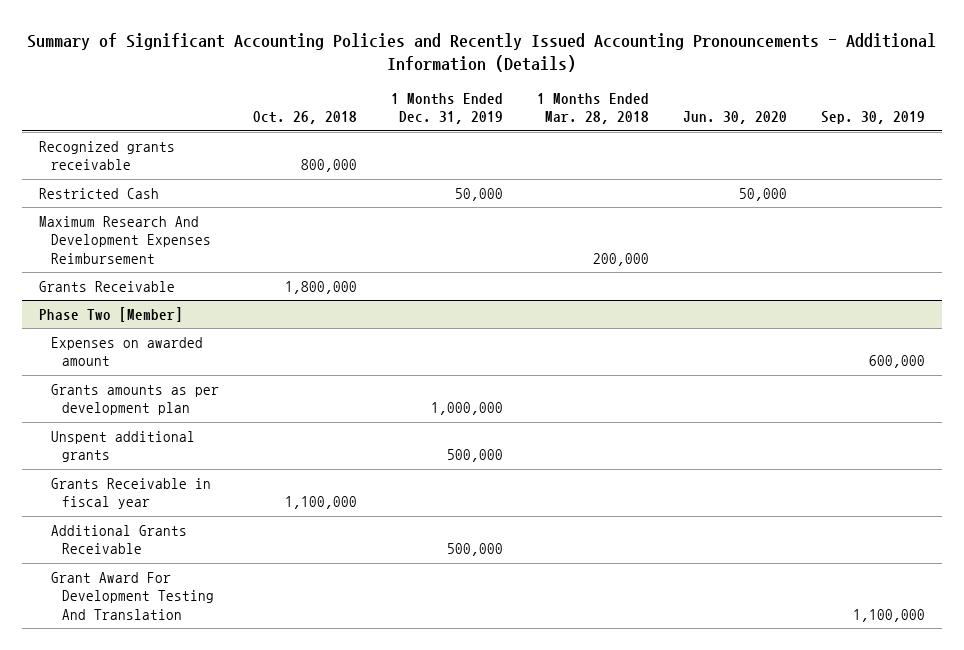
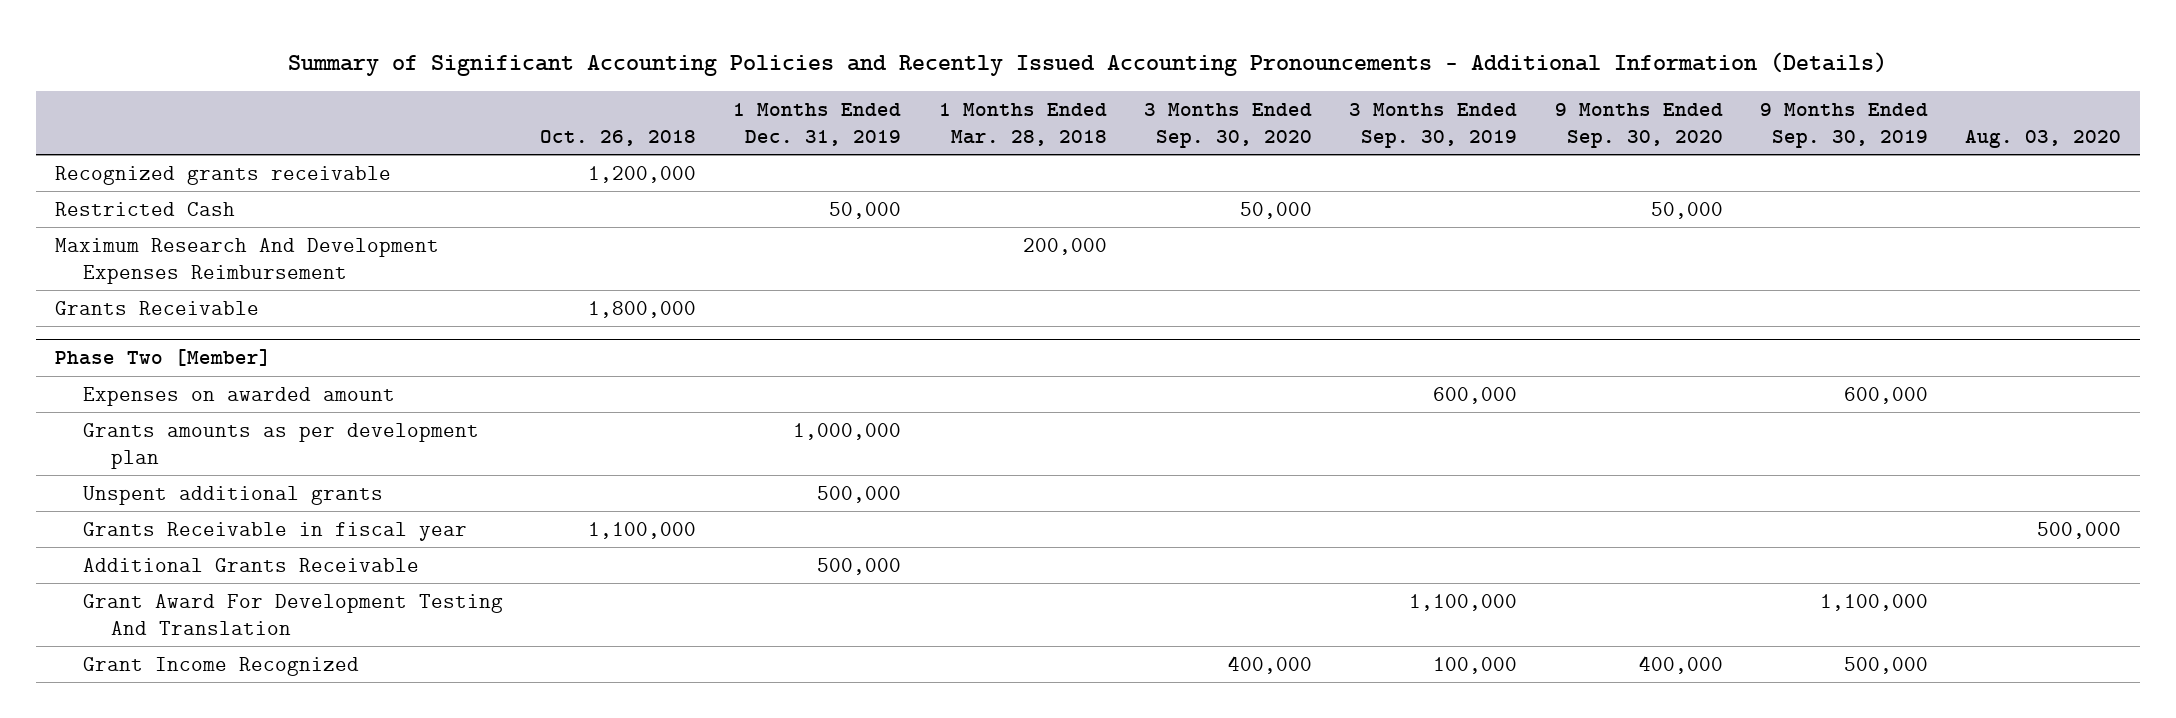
- | Oct. 26, 2018 | 1 Months Ended Dec. 31, 2019 | 1 Months Ended Mar. 28, 2018 | Jun. 30, 2020 | Sep. 30, 2019
+ | Oct. 26, 2018 | 1 Months Ended Dec. 31, 2019 | 1 Months Ended Mar. 28, 2018 | 3 Months Ended Sep. 30, 2020 | 3 Months Ended Sep. 30, 2019 | 9 Months Ended Sep. 30, 2020 | 9 Months Ended Sep. 30, 2019 | Aug. 03, 2020
- Recognized grants receivable | 800,000 | | | |
+ Recognized grants receivable | 1,200,000 | | | | | | |
@ Phase Two [Member]
+ Grant Income Recognized | | | | 400,000 | 100,000 | 400,000 | 500,000 |

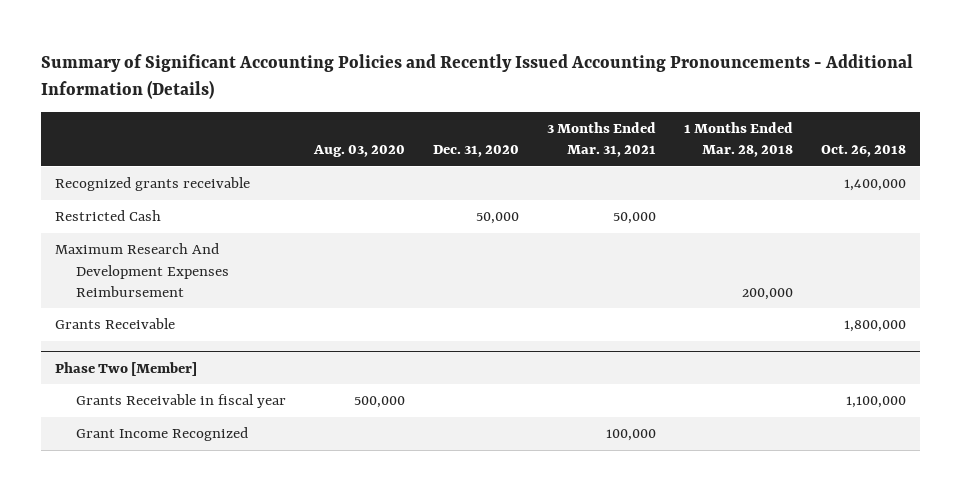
- | Oct. 26, 2018 | 1 Months Ended Dec. 31, 2019 | 1 Months Ended Mar. 28, 2018 | 3 Months Ended Sep. 30, 2020 | 3 Months Ended Sep. 30, 2019 | 9 Months Ended Sep. 30, 2020 | 9 Months Ended Sep. 30, 2019 | Aug. 03, 2020
+ | Aug. 03, 2020 | Dec. 31, 2020 | 3 Months Ended Mar. 31, 2021 | 1 Months Ended Mar. 28, 2018 | Oct. 26, 2018
- Recognized grants receivable | 1,200,000 | | | | | | |
+ Recognized grants receivable | | | | | 1,400,000
@ Phase Two [Member]
- Expenses on awarded amount | | | | | 600,000 | | 600,000 |
- Grants amounts as per development plan | | 1,000,000 | | | | | |
- Unspent additional grants | | 500,000 | | | | | |
- Additional Grants Receivable | | 500,000 | | | | | |
- Grant Award For Development Testing And Translation | | | | | 1,100,000 | | 1,100,000 |

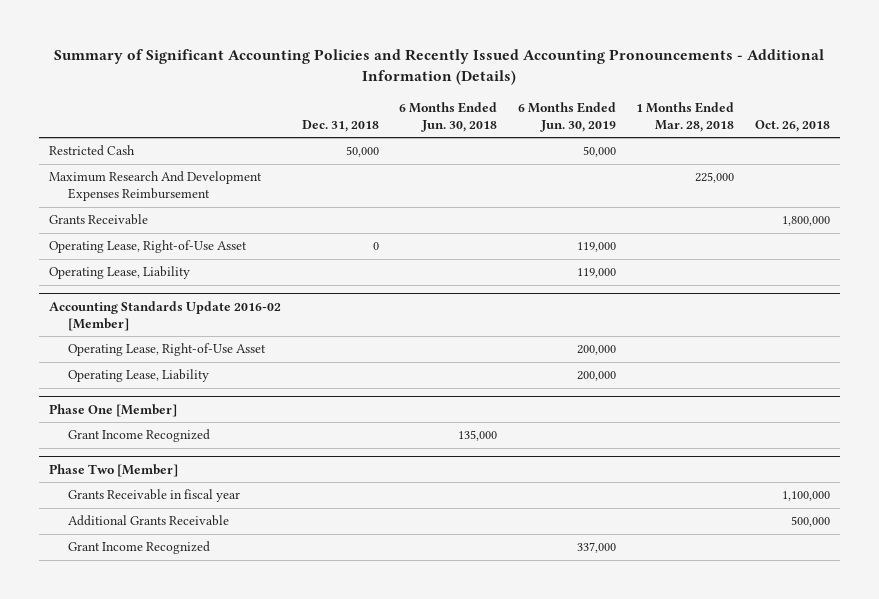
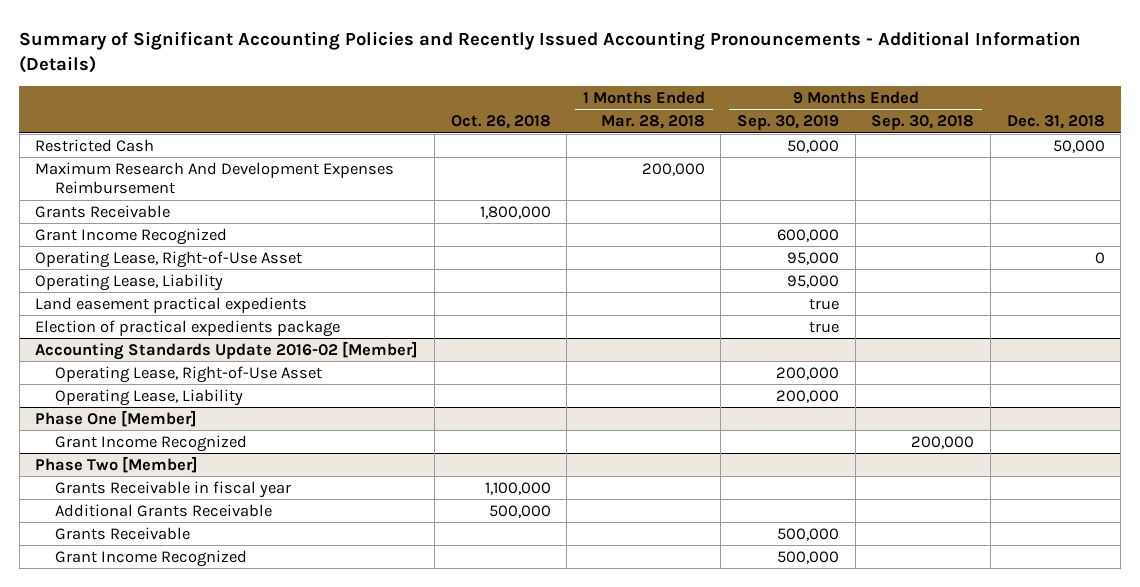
- | Dec. 31, 2018 | 6 Months Ended Jun. 30, 2018 | 6 Months Ended Jun. 30, 2019 | 1 Months Ended Mar. 28, 2018 | Oct. 26, 2018
+ | Oct. 26, 2018 | 1 Months Ended Mar. 28, 2018 | 9 Months Ended Sep. 30, 2019 | 9 Months Ended Sep. 30, 2018 | Dec. 31, 2018
- Maximum Research And Development Expenses Reimbursement | | | | 225,000 |
+ Maximum Research And Development Expenses Reimbursement | | 200,000 | | |
+ Grant Income Recognized | | | 600,000 | |
+ Land easement practical expedients | | | true | |
+ Election of practical expedients package | | | true | |
@ Phase Two [Member]
+ Grants Receivable | | | 500,000 | |

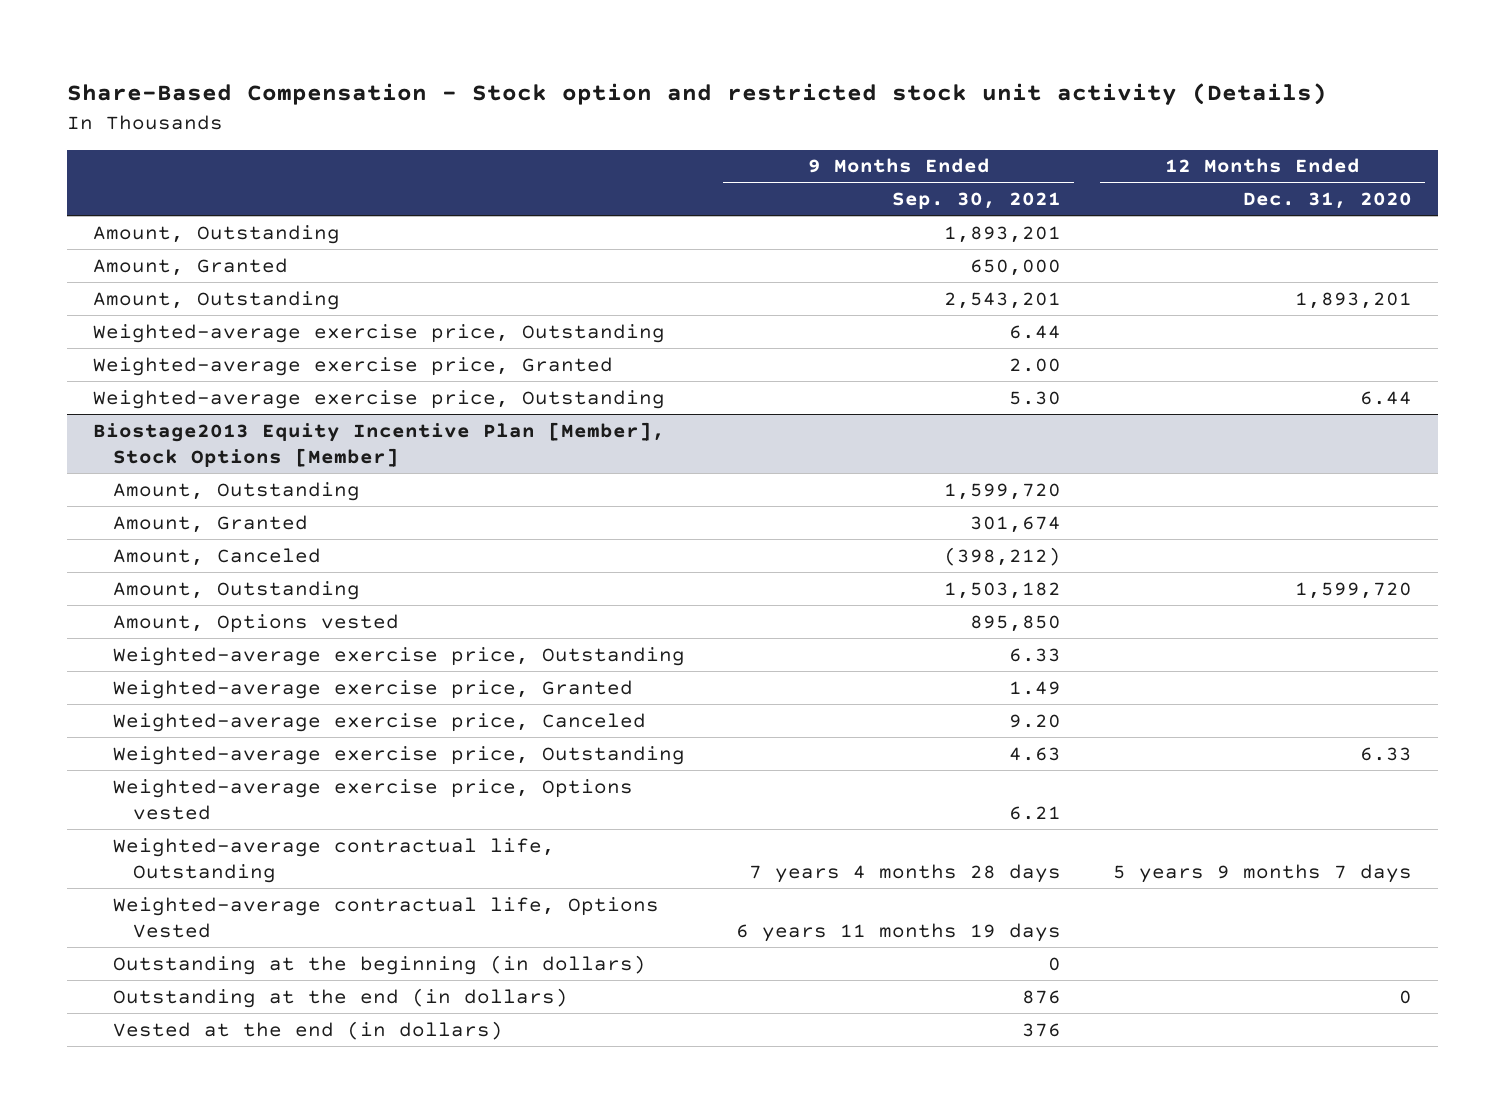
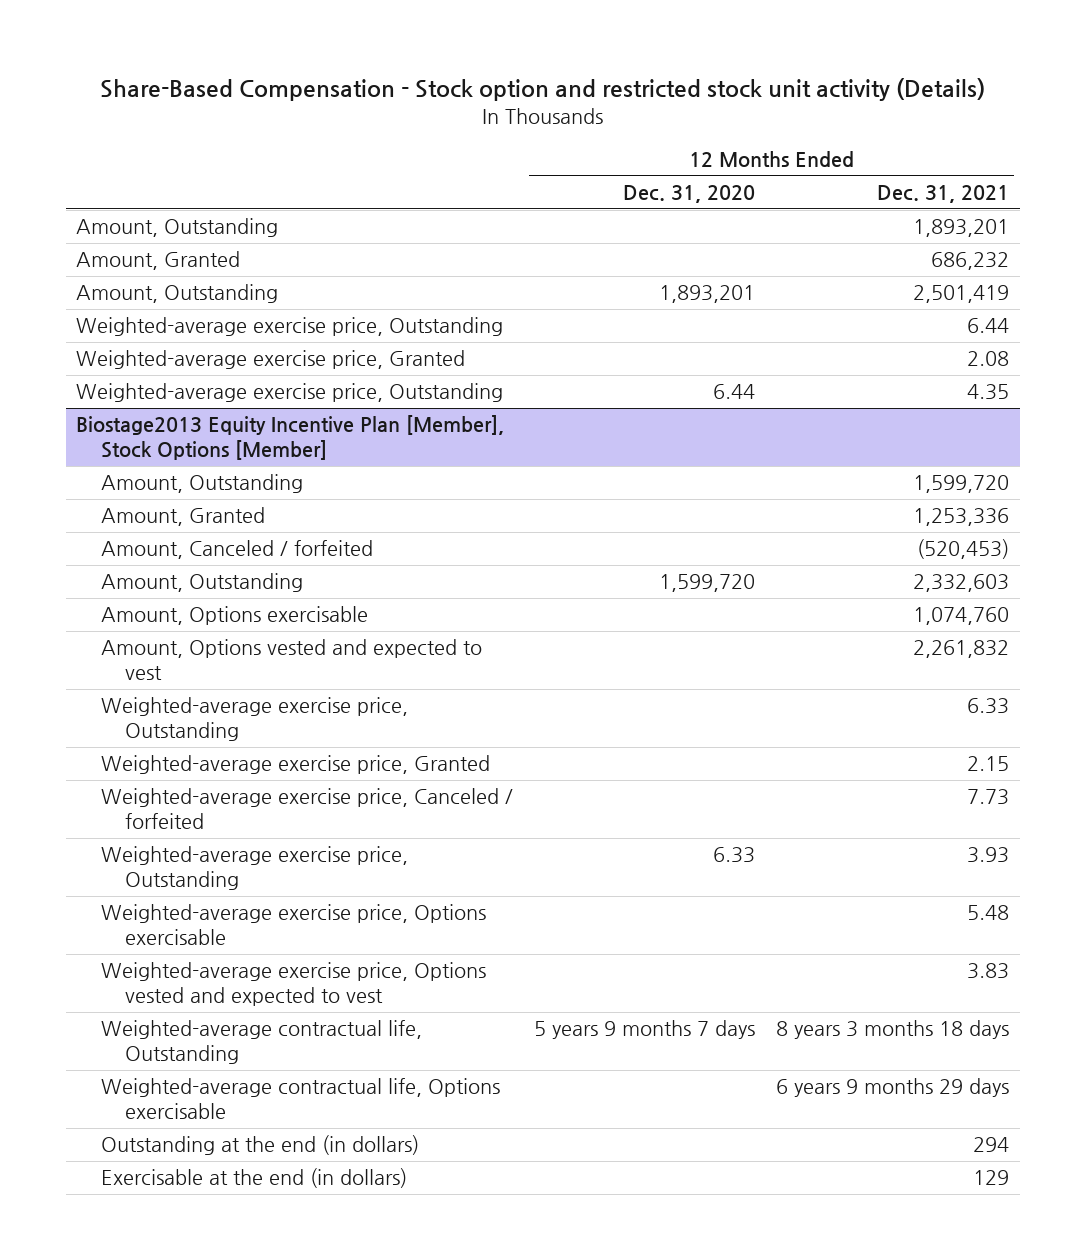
- | 9 Months Ended Sep. 30, 2021 | 12 Months Ended Dec. 31, 2020
+ | 12 Months Ended Dec. 31, 2020 | 12 Months Ended Dec. 31, 2021
@ Biostage2013 Equity Incentive Plan [Member], Stock Options [Member]
- Amount, Canceled | (398,212) |
+ Amount, Canceled / forfeited | | (520,453)
- Amount, Options vested | 895,850 |
+ Amount, Options exercisable | | 1,074,760
+ Amount, Options vested and expected to vest | | 2,261,832
- Weighted-average exercise price, Canceled | 9.20 |
+ Weighted-average exercise price, Canceled / forfeited | | 7.73
- Weighted-average exercise price, Options vested | 6.21 |
+ Weighted-average exercise price, Options exercisable | | 5.48
+ Weighted-average exercise price, Options vested and expected to vest | | 3.83
- Weighted-average contractual life, Options Vested | 6 years 11 months 19 days |
- Outstanding at the beginning (in dollars) | 0 |
- Outstanding at the end (in dollars) | 876 | 0
- Vested at the end (in dollars) | 376 |
+ Weighted-average contractual life, Options exercisable | | 6 years 9 months 29 days
+ Outstanding at the end (in dollars) | | 294
+ Exercisable at the end (in dollars) | | 129

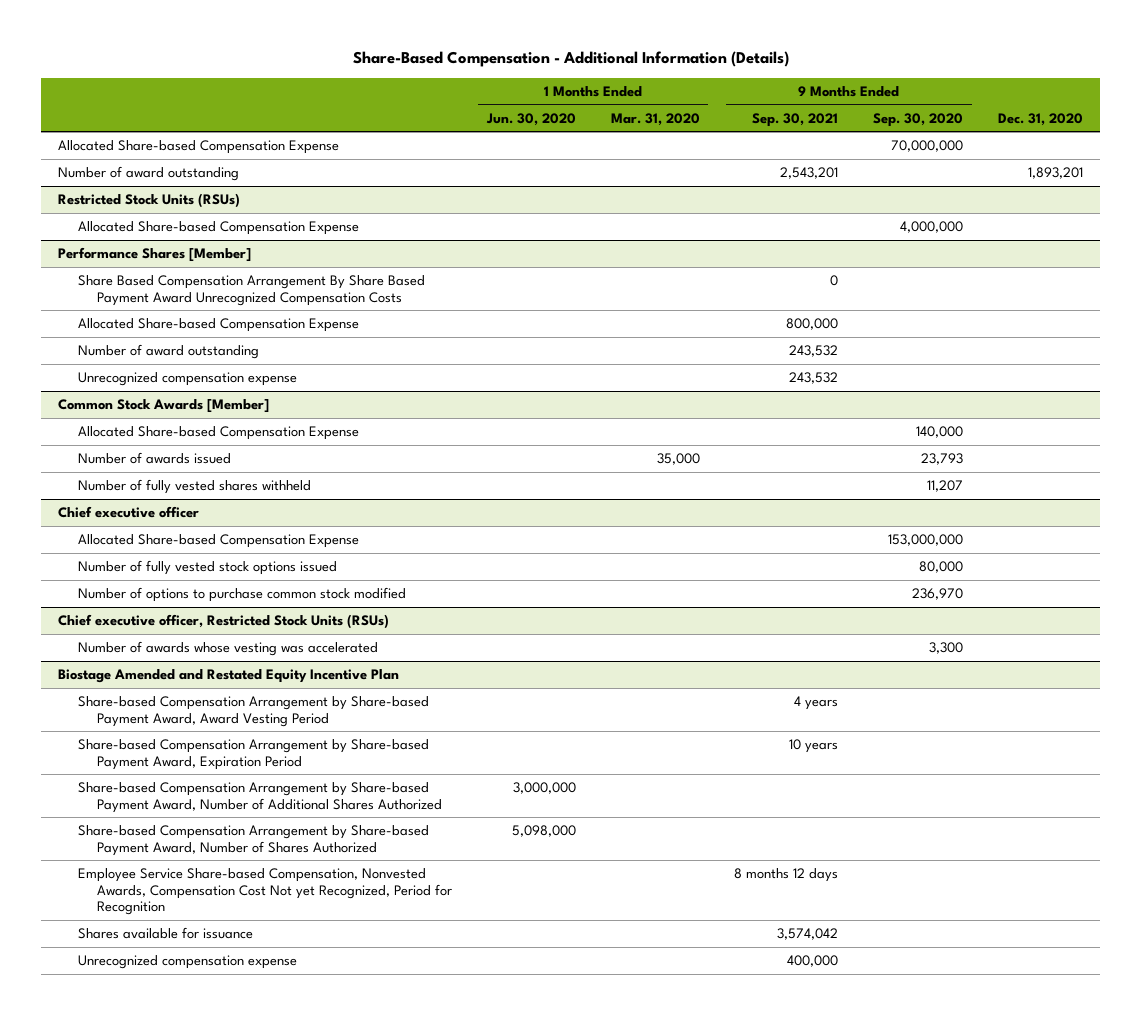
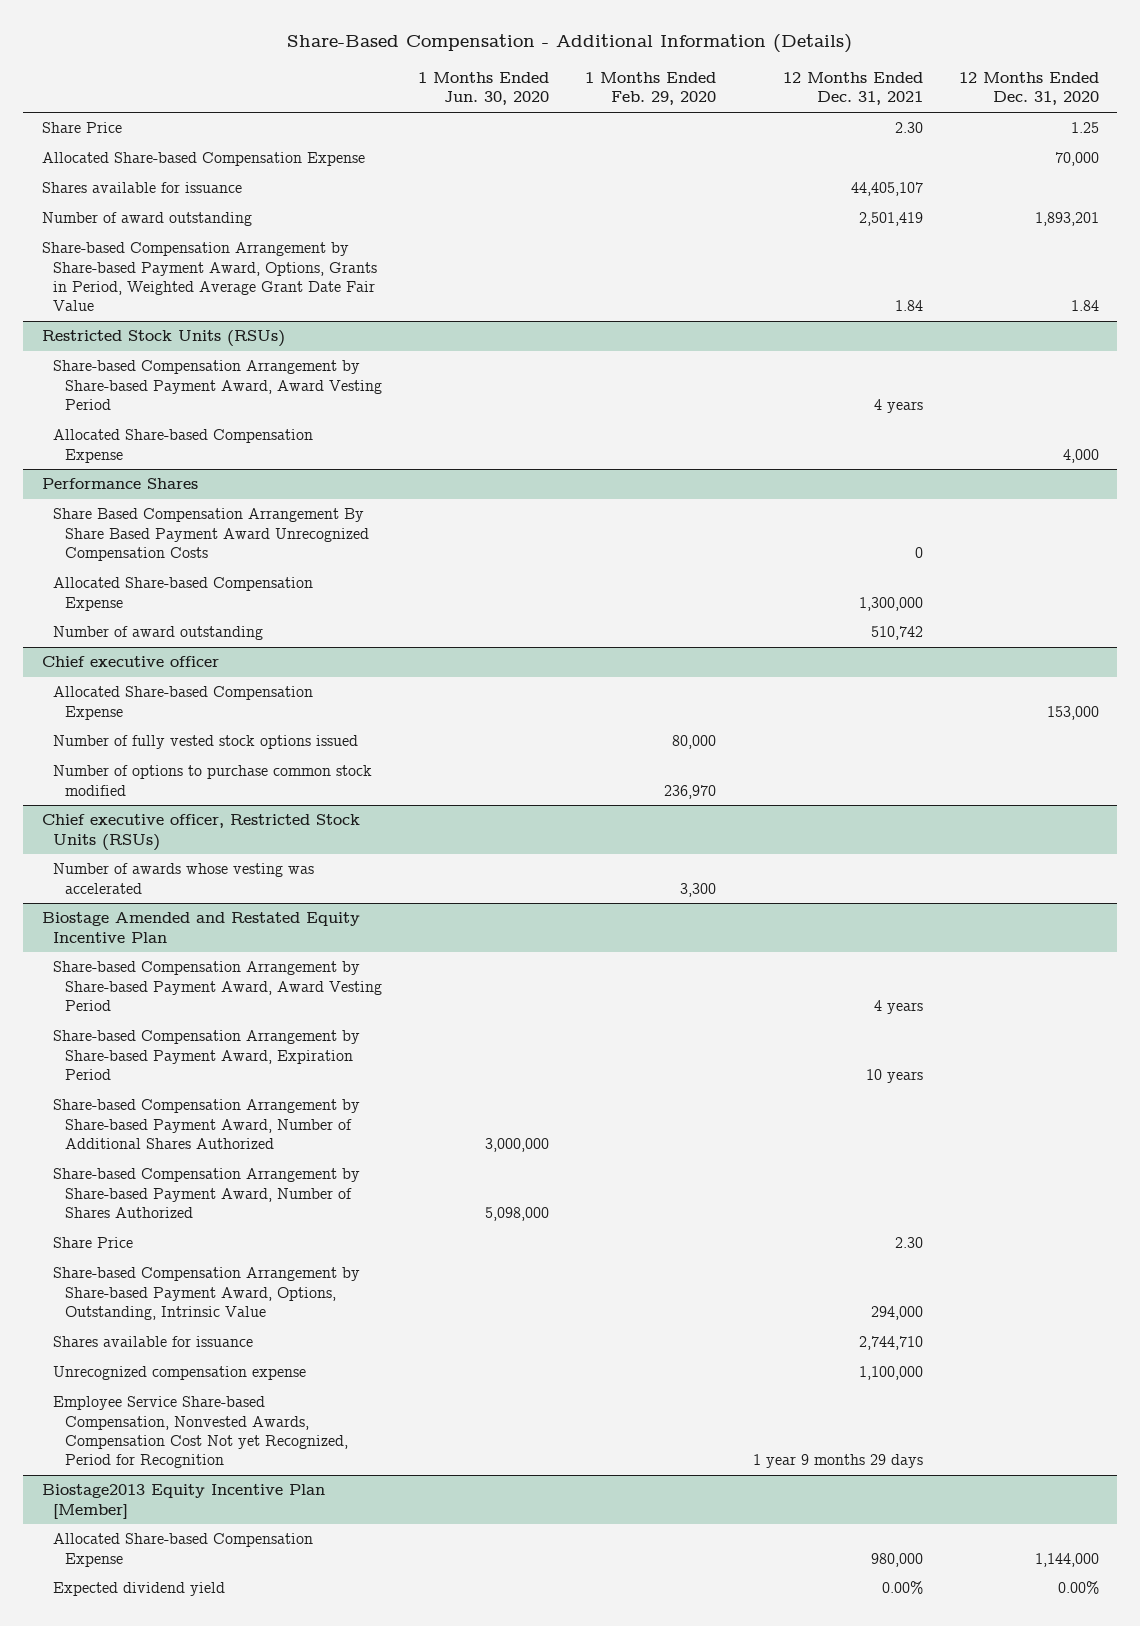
- | 1 Months Ended Jun. 30, 2020 | 1 Months Ended Mar. 31, 2020 | 9 Months Ended Sep. 30, 2021 | 9 Months Ended Sep. 30, 2020 | Dec. 31, 2020
+ | 1 Months Ended Jun. 30, 2020 | 1 Months Ended Feb. 29, 2020 | 12 Months Ended Dec. 31, 2021 | 12 Months Ended Dec. 31, 2020
+ Share Price | | | 2.30 | 1.25
+ Shares available for issuance | | | 44,405,107 |
+ Share-based Compensation Arrangement by Share-based Payment Award, Options, Grants in Period, Weighted Average Grant Date Fair Value | | | 1.84 | 1.84
@ Restricted Stock Units (RSUs)
+ Share-based Compensation Arrangement by Share-based Payment Award, Award Vesting Period | | | 4 years |
- Performance Shares [Member]
+ Performance Shares
- Unrecognized compensation expense | | | 243,532 | |
- Common Stock Awards [Member]
- Allocated Share-based Compensation Expense | | | | 140,000 |
- Number of awards issued | | 35,000 | | 23,793 |
- Number of fully vested shares withheld | | | | 11,207 |
@ Biostage Amended and Restated Equity Incentive Plan
+ Share Price | | | 2.30 |
+ Share-based Compensation Arrangement by Share-based Payment Award, Options, Outstanding, Intrinsic Value | | | 294,000 |
moved down: Employee Service Share-based Compensation, Nonvested Awards, Compensation Cost Not yet Recognized, Period for Recognition | | | 1 year 9 months 29 days |
+ Biostage2013 Equity Incentive Plan [Member]
+ Allocated Share-based Compensation Expense | | | 980,000 | 1,144,000
+ Expected dividend yield | | | 0.00% | 0.00%

